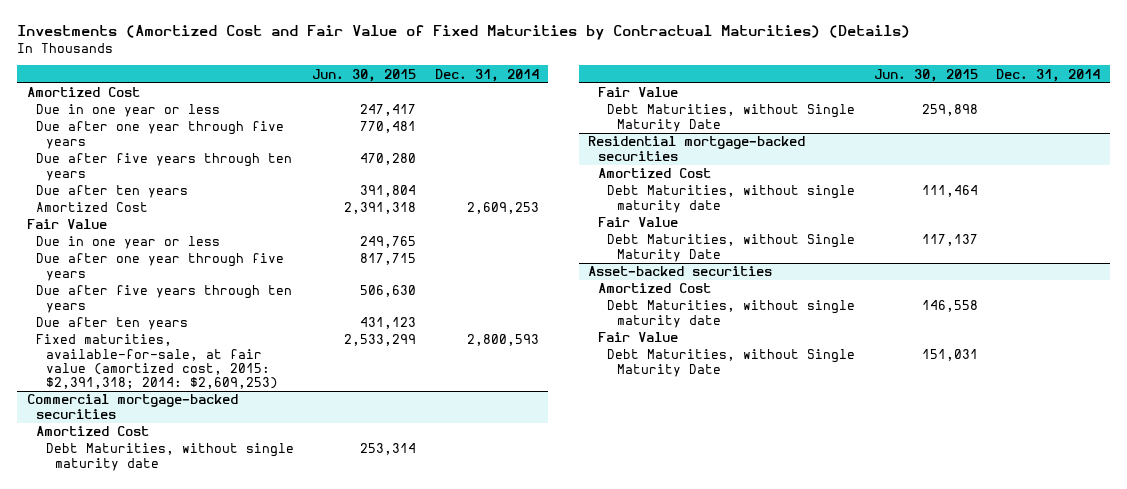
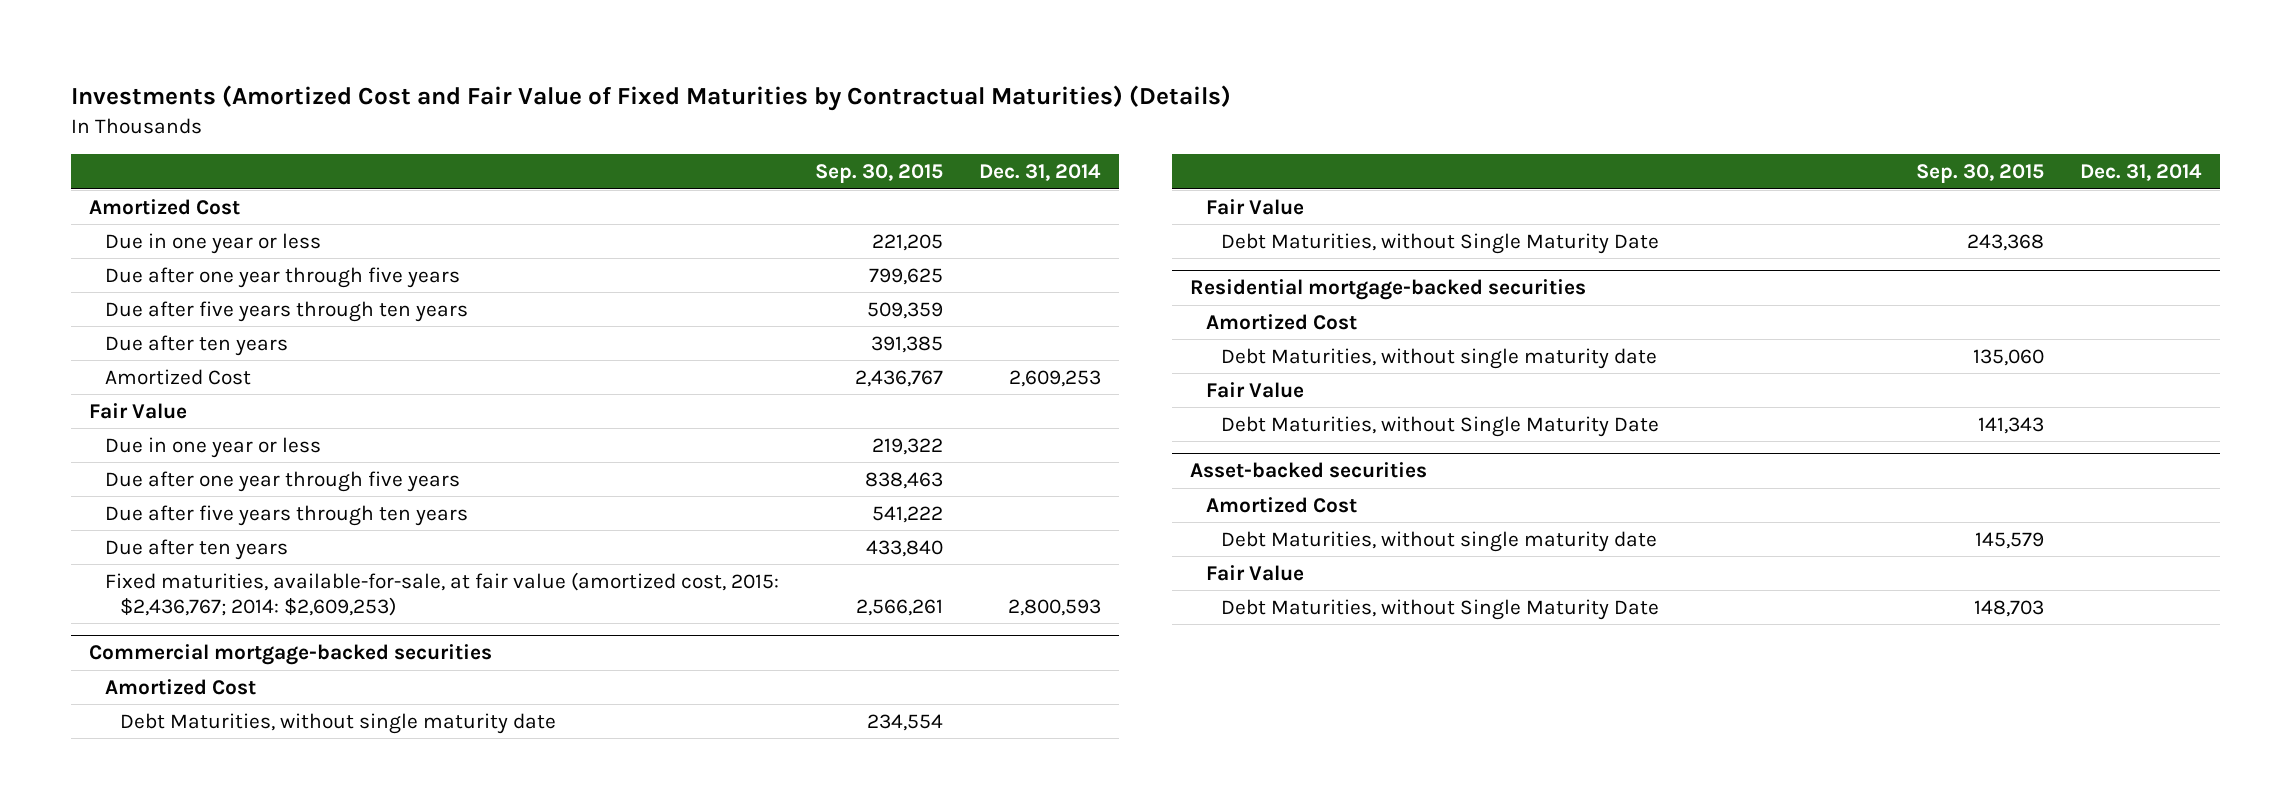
- | Jun. 30, 2015 | Dec. 31, 2014
+ | Sep. 30, 2015 | Dec. 31, 2014
- Fixed maturities, available-for-sale, at fair value (amortized cost, 2015: $2,391,318; 2014: $2,609,253) | 2,533,299 | 2,800,593
+ Fixed maturities, available-for-sale, at fair value (amortized cost, 2015: $2,436,767; 2014: $2,609,253) | 2,566,261 | 2,800,593

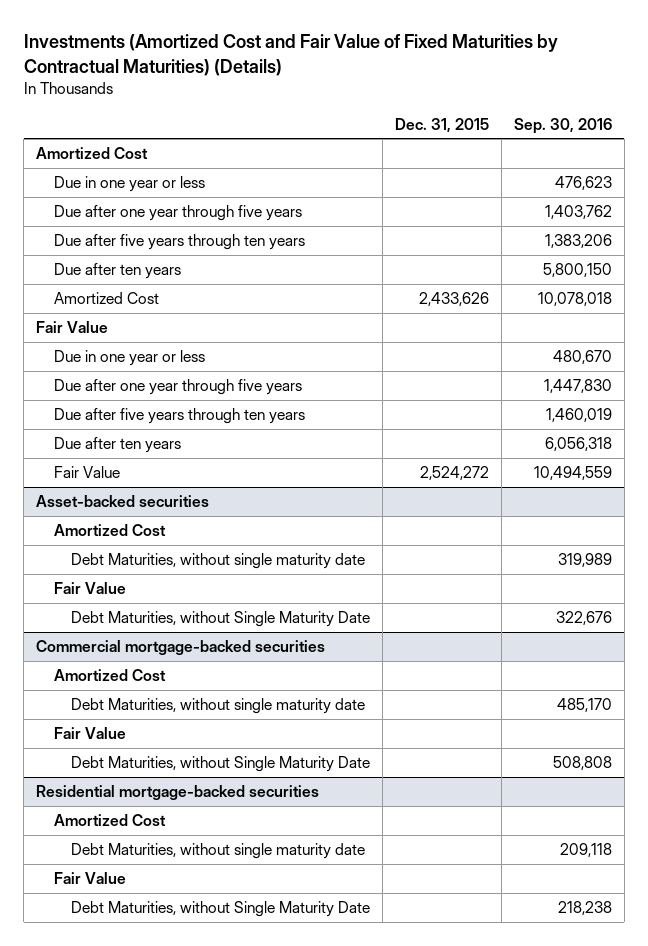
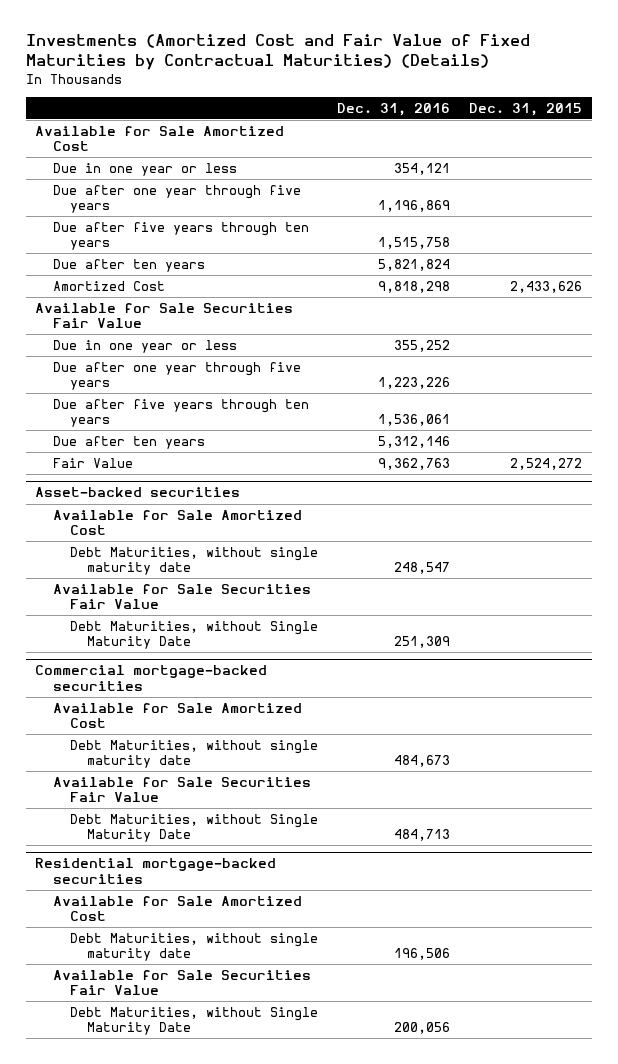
- | Dec. 31, 2015 | Sep. 30, 2016
+ | Dec. 31, 2016 | Dec. 31, 2015
- Amortized Cost
+ Available for Sale Amortized Cost
- Fair Value
+ Available for Sale Securities Fair Value
@ Asset-backed securities
- Amortized Cost
+ Available for Sale Amortized Cost
- Fair Value
+ Available for Sale Securities Fair Value
@ Commercial mortgage-backed securities
- Amortized Cost
+ Available for Sale Amortized Cost
- Fair Value
+ Available for Sale Securities Fair Value
@ Residential mortgage-backed securities
- Amortized Cost
+ Available for Sale Amortized Cost
- Fair Value
+ Available for Sale Securities Fair Value

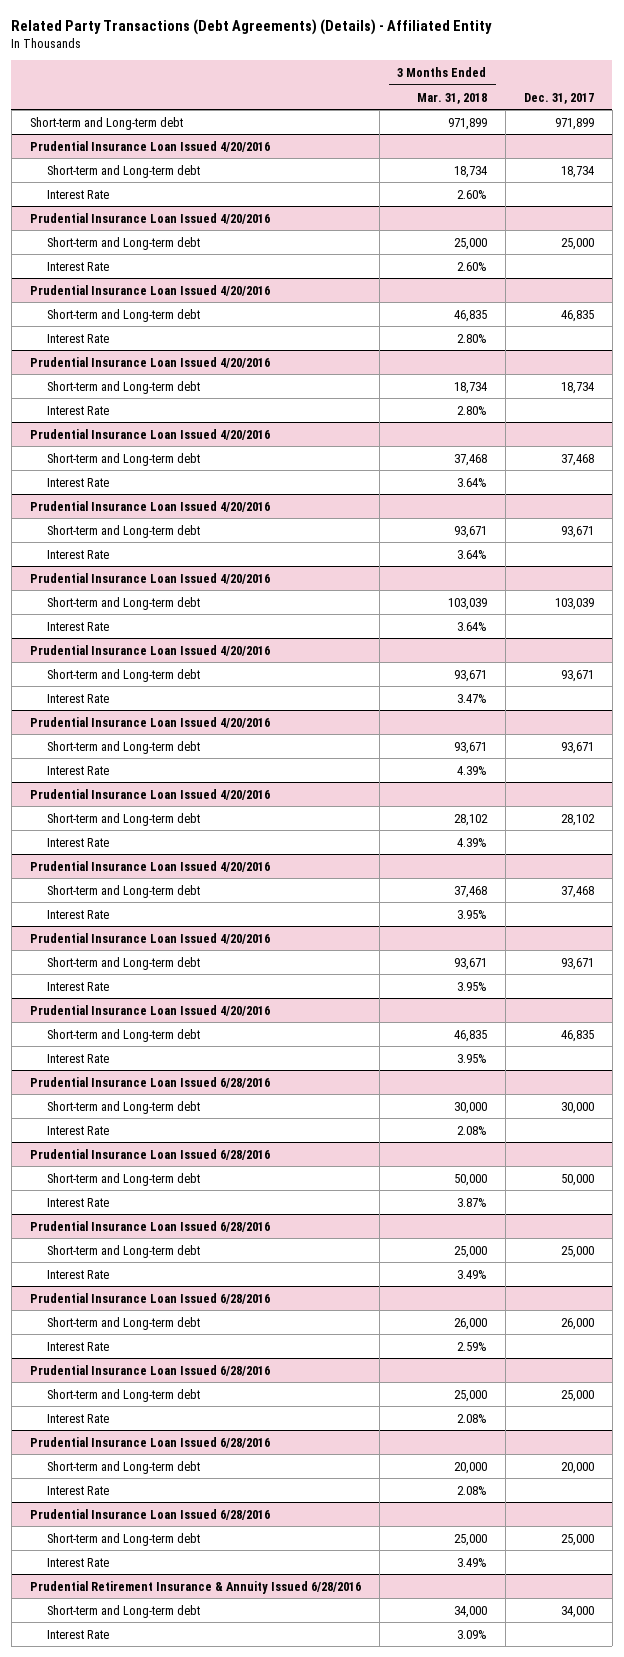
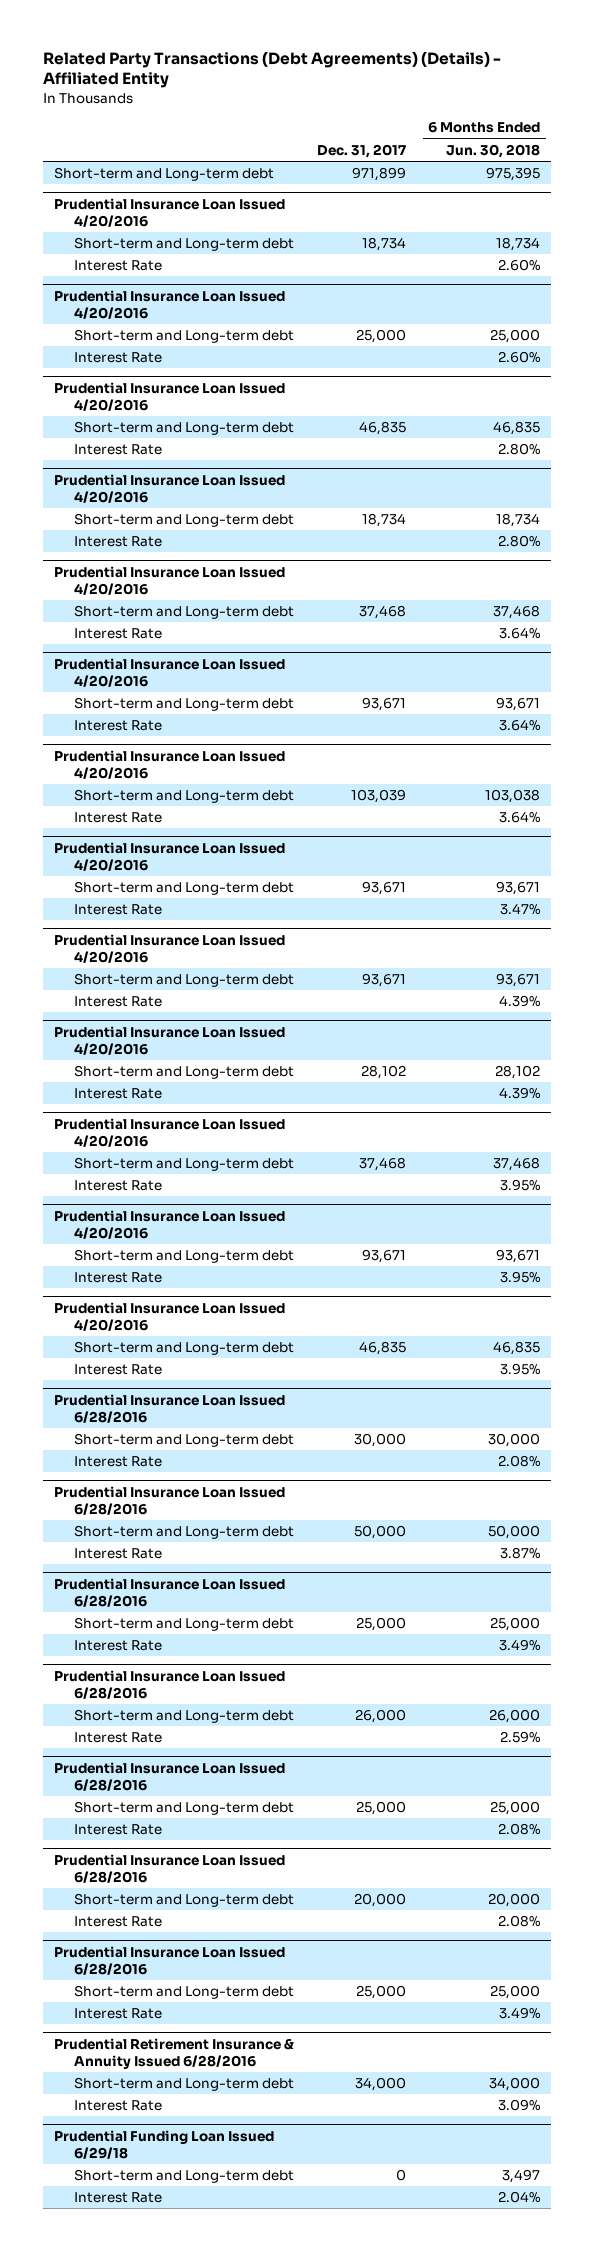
- | 3 Months Ended Mar. 31, 2018 | Dec. 31, 2017
+ | Dec. 31, 2017 | 6 Months Ended Jun. 30, 2018
+ Prudential Funding Loan Issued 6/29/18
+ Short-term and Long-term debt | 0 | 3,497
+ Interest Rate | | 2.04%

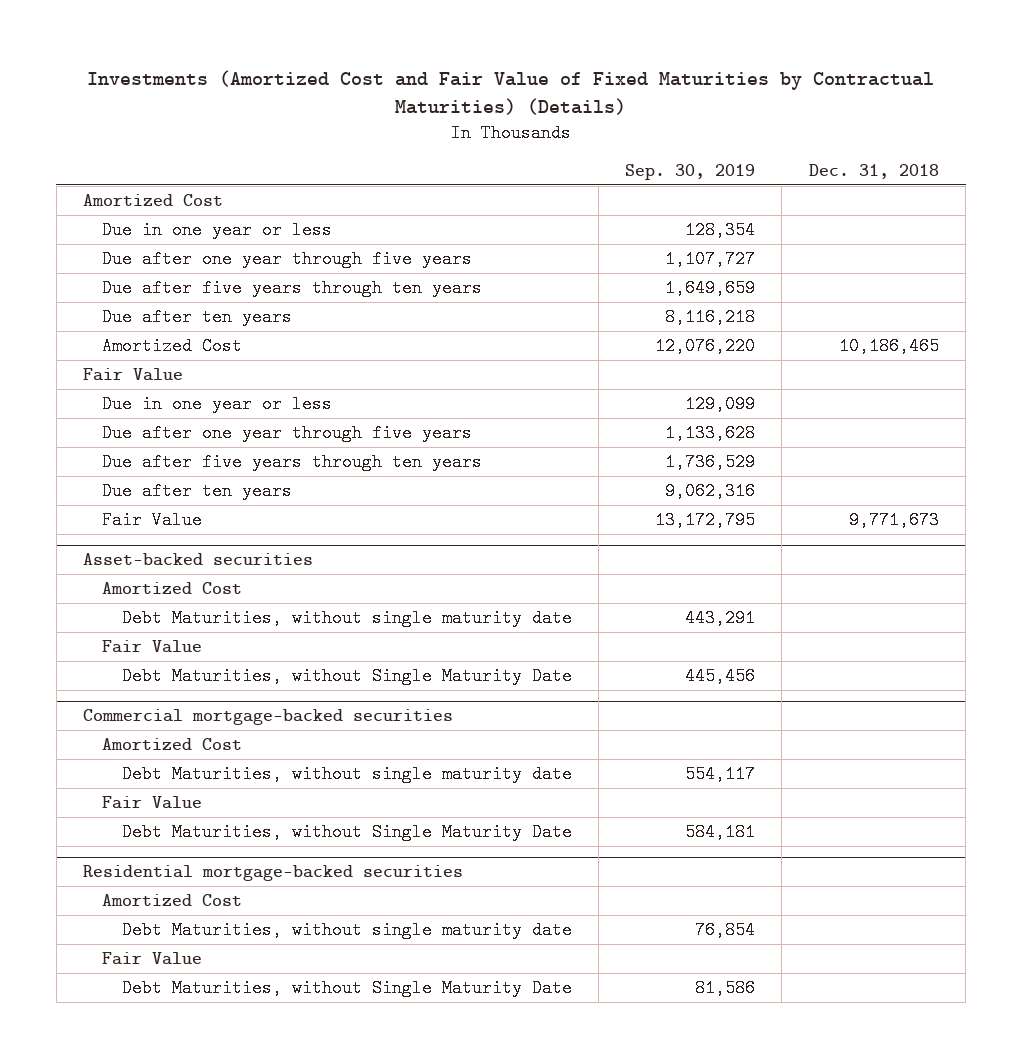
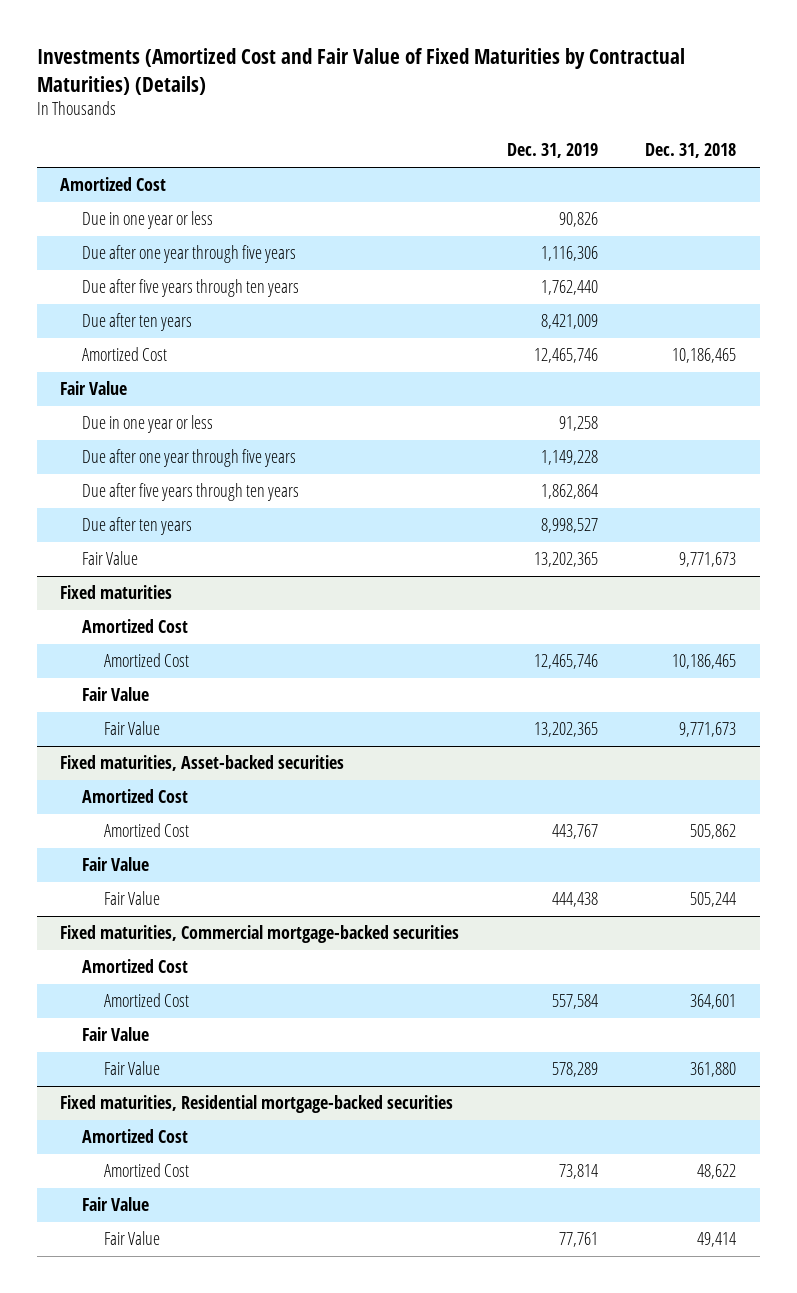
- | Sep. 30, 2019 | Dec. 31, 2018
+ | Dec. 31, 2019 | Dec. 31, 2018
- Asset-backed securities
+ Fixed maturities
+ Amortized Cost
+ Amortized Cost | 12,465,746 | 10,186,465
+ Fair Value
+ Fair Value | 13,202,365 | 9,771,673
+ Fixed maturities, Asset-backed securities
- Debt Maturities, without single maturity date | 443,291 |
+ Amortized Cost | 443,767 | 505,862
- Debt Maturities, without Single Maturity Date | 445,456 |
- Commercial mortgage-backed securities
+ Fair Value | 444,438 | 505,244
+ Fixed maturities, Commercial mortgage-backed securities
- Debt Maturities, without single maturity date | 554,117 |
+ Amortized Cost | 557,584 | 364,601
- Debt Maturities, without Single Maturity Date | 584,181 |
- Residential mortgage-backed securities
+ Fair Value | 578,289 | 361,880
+ Fixed maturities, Residential mortgage-backed securities
- Debt Maturities, without single maturity date | 76,854 |
+ Amortized Cost | 73,814 | 48,622
- Debt Maturities, without Single Maturity Date | 81,586 |
+ Fair Value | 77,761 | 49,414

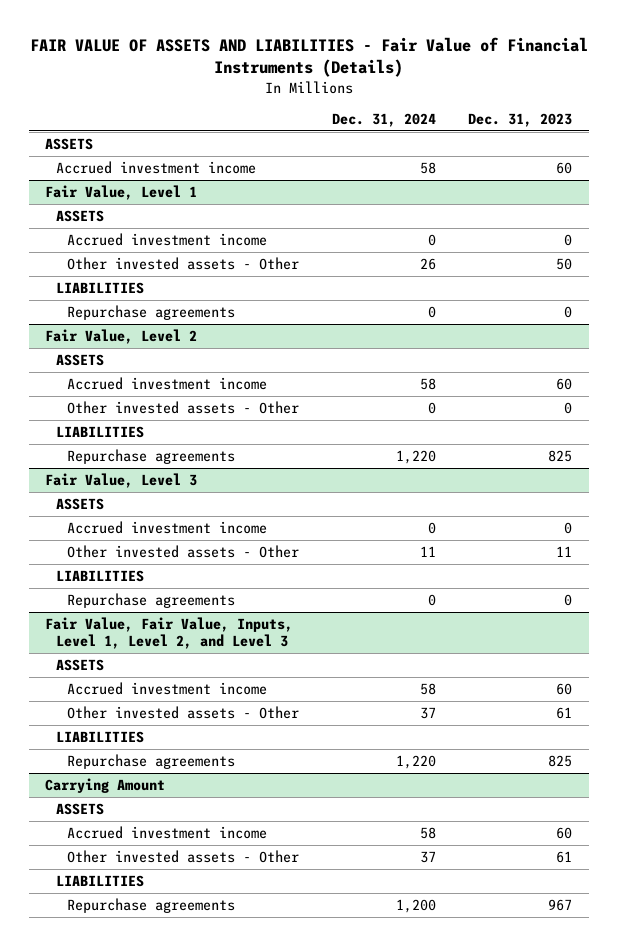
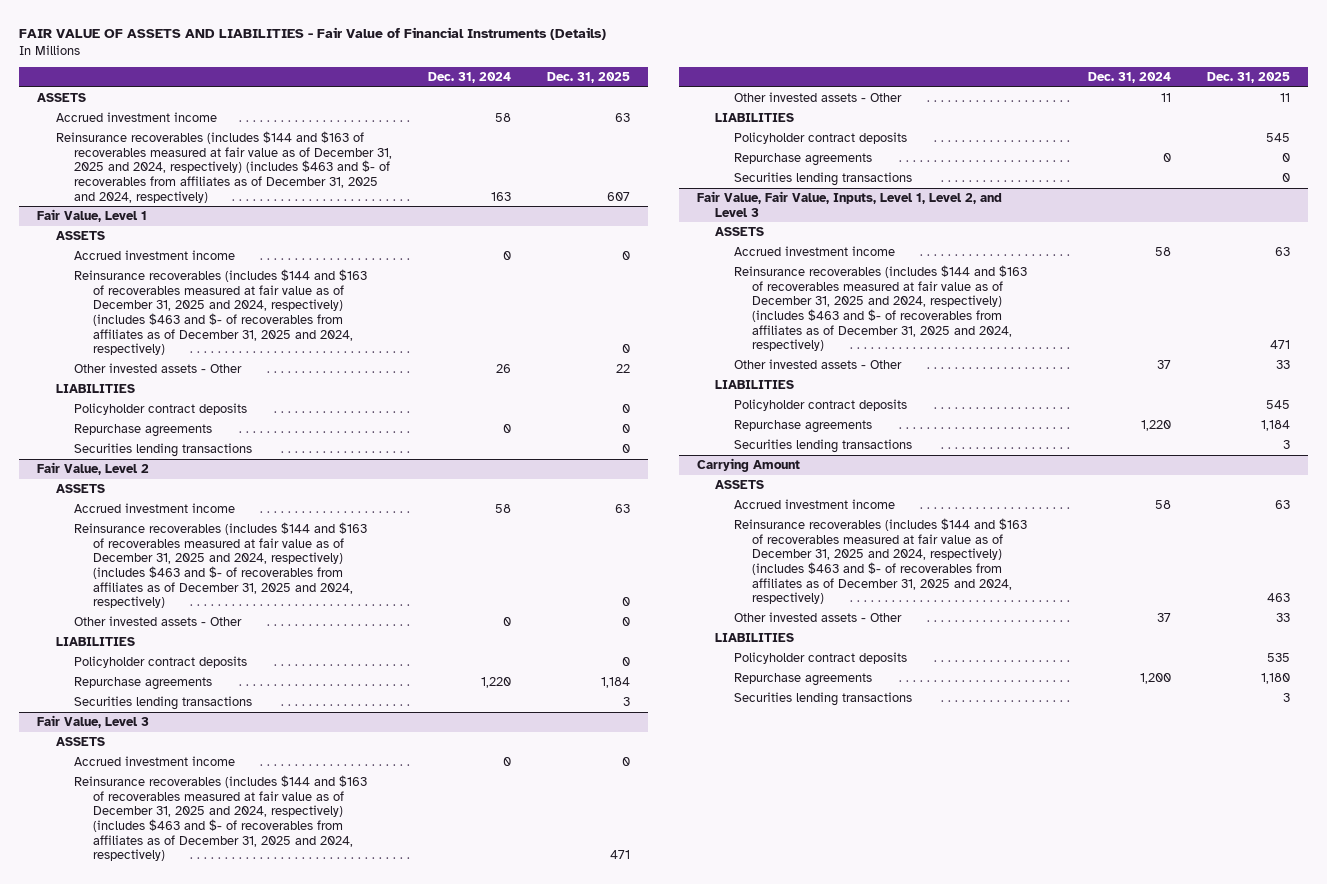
- | Dec. 31, 2024 | Dec. 31, 2023
+ | Dec. 31, 2024 | Dec. 31, 2025
+ Reinsurance recoverables (includes $144 and $163 of recoverables measured at fair value as of December 31, 2025 and 2024, respectively) (includes $463 and $- of recoverables from affiliates as of December 31, 2025 and 2024, respectively) | 163 | 607
@ Fair Value, Level 1
+ Reinsurance recoverables (includes $144 and $163 of recoverables measured at fair value as of December 31, 2025 and 2024, respectively) (includes $463 and $- of recoverables from affiliates as of December 31, 2025 and 2024, respectively) | | 0
+ Policyholder contract deposits | | 0
+ Securities lending transactions | | 0
@ Fair Value, Level 2
+ Reinsurance recoverables (includes $144 and $163 of recoverables measured at fair value as of December 31, 2025 and 2024, respectively) (includes $463 and $- of recoverables from affiliates as of December 31, 2025 and 2024, respectively) | | 0
+ Policyholder contract deposits | | 0
+ Securities lending transactions | | 3
@ Fair Value, Level 3
+ Reinsurance recoverables (includes $144 and $163 of recoverables measured at fair value as of December 31, 2025 and 2024, respectively) (includes $463 and $- of recoverables from affiliates as of December 31, 2025 and 2024, respectively) | | 471
+ Policyholder contract deposits | | 545
+ Securities lending transactions | | 0
@ Fair Value, Fair Value, Inputs, Level 1, Level 2, and Level 3
+ Reinsurance recoverables (includes $144 and $163 of recoverables measured at fair value as of December 31, 2025 and 2024, respectively) (includes $463 and $- of recoverables from affiliates as of December 31, 2025 and 2024, respectively) | | 471
+ Policyholder contract deposits | | 545
+ Securities lending transactions | | 3
@ Carrying Amount
+ Reinsurance recoverables (includes $144 and $163 of recoverables measured at fair value as of December 31, 2025 and 2024, respectively) (includes $463 and $- of recoverables from affiliates as of December 31, 2025 and 2024, respectively) | | 463
+ Policyholder contract deposits | | 535
+ Securities lending transactions | | 3

